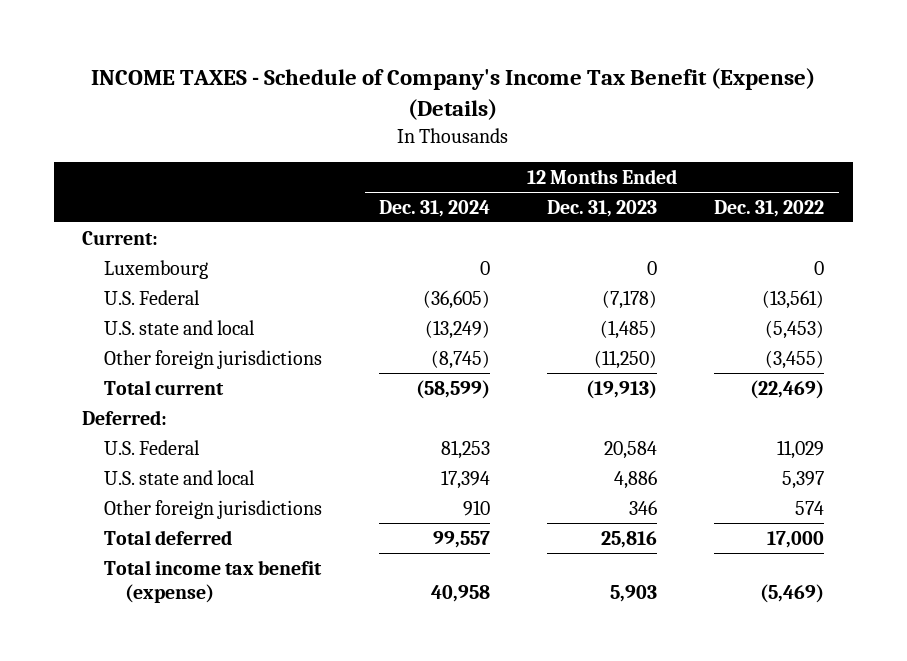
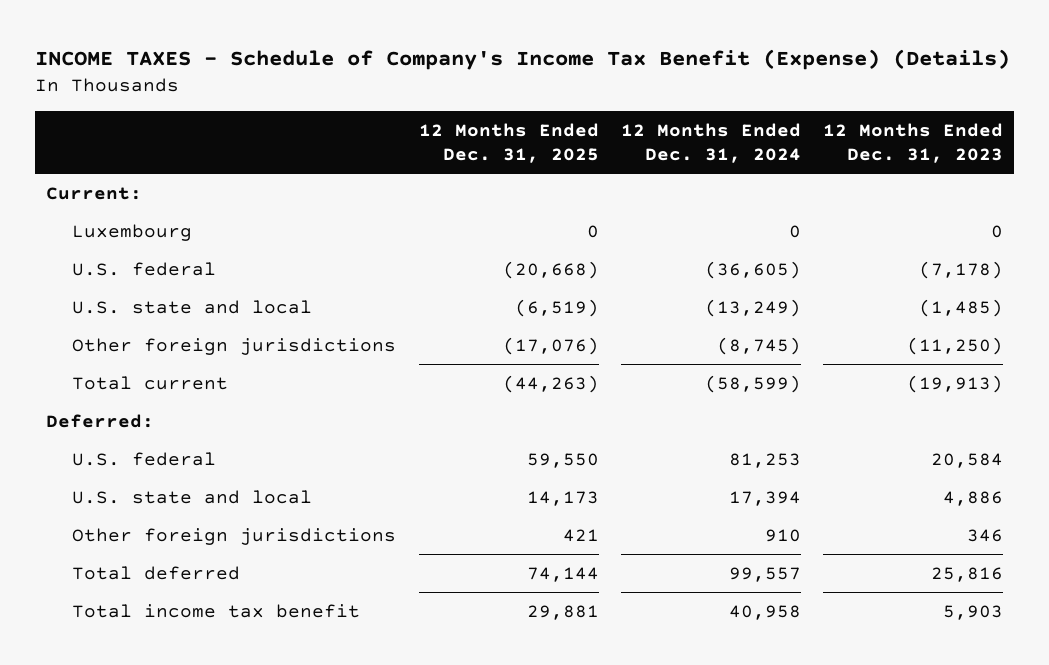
- | 12 Months Ended Dec. 31, 2024 | 12 Months Ended Dec. 31, 2023 | 12 Months Ended Dec. 31, 2022
+ | 12 Months Ended Dec. 31, 2025 | 12 Months Ended Dec. 31, 2024 | 12 Months Ended Dec. 31, 2023
- U.S. Federal | (36,605) | (7,178) | (13,561)
+ U.S. federal | (20,668) | (36,605) | (7,178)
- U.S. Federal | 81,253 | 20,584 | 11,029
+ U.S. federal | 59,550 | 81,253 | 20,584
- Total income tax benefit (expense) | 40,958 | 5,903 | (5,469)
+ Total income tax benefit | 29,881 | 40,958 | 5,903

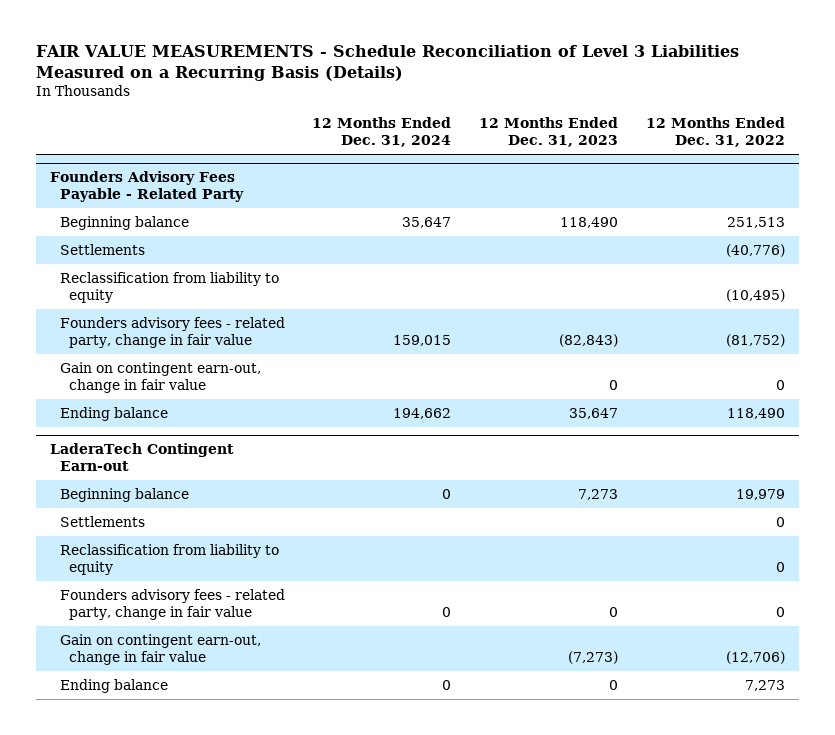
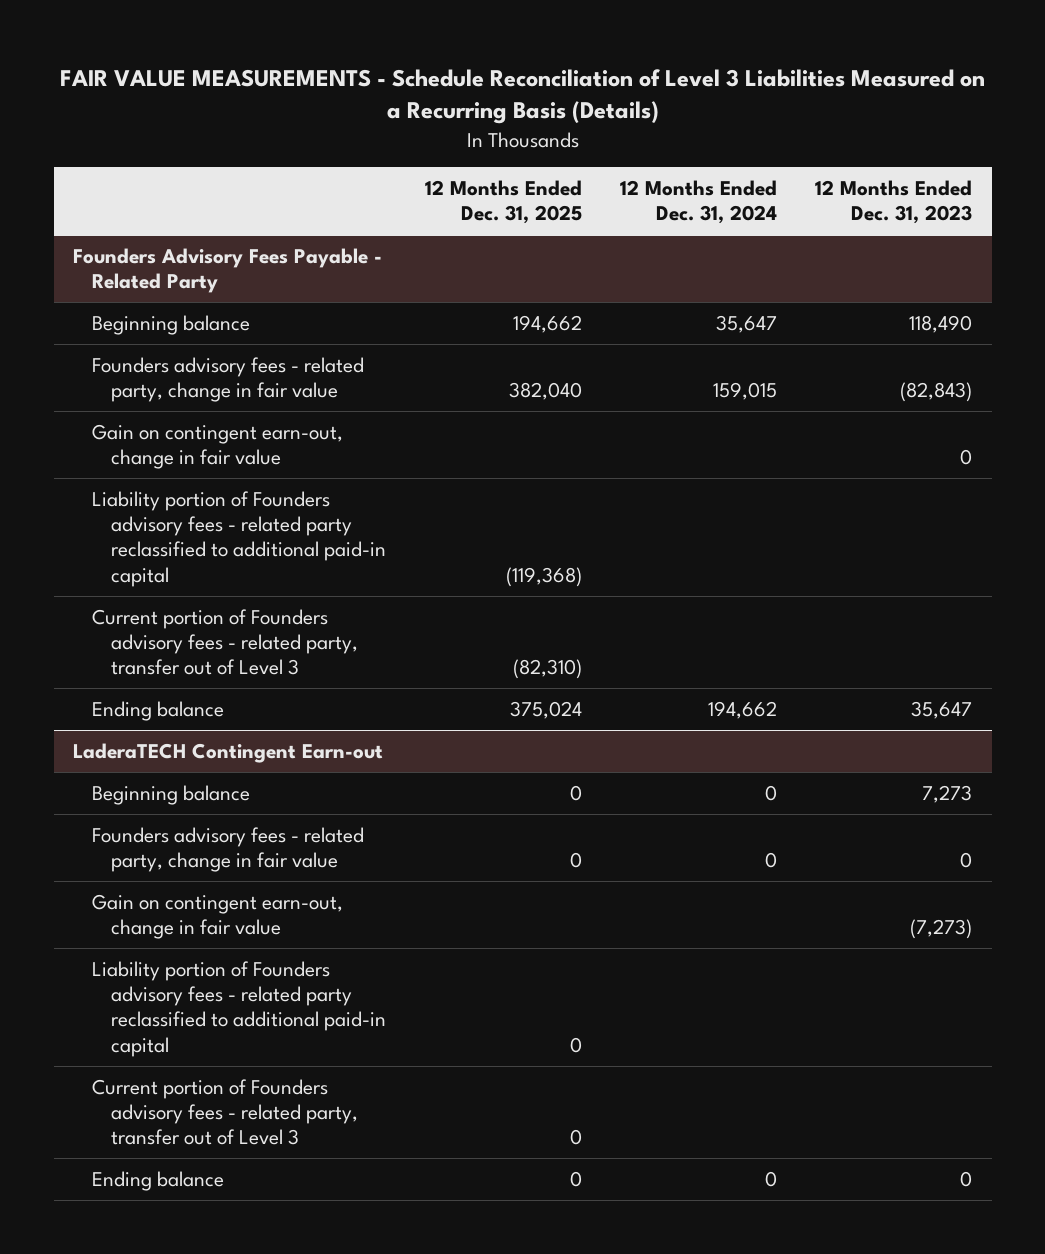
- | 12 Months Ended Dec. 31, 2024 | 12 Months Ended Dec. 31, 2023 | 12 Months Ended Dec. 31, 2022
+ | 12 Months Ended Dec. 31, 2025 | 12 Months Ended Dec. 31, 2024 | 12 Months Ended Dec. 31, 2023
@ Founders Advisory Fees Payable - Related Party
- Settlements | | | (40,776)
- Reclassification from liability to equity | | | (10,495)
+ Liability portion of Founders advisory fees - related party reclassified to additional paid-in capital | (119,368) | |
+ Current portion of Founders advisory fees - related party, transfer out of Level 3 | (82,310) | |
- LaderaTech Contingent Earn-out
+ LaderaTECH Contingent Earn-out
- Settlements | | | 0
- Reclassification from liability to equity | | | 0
+ Liability portion of Founders advisory fees - related party reclassified to additional paid-in capital | 0 | |
+ Current portion of Founders advisory fees - related party, transfer out of Level 3 | 0 | |

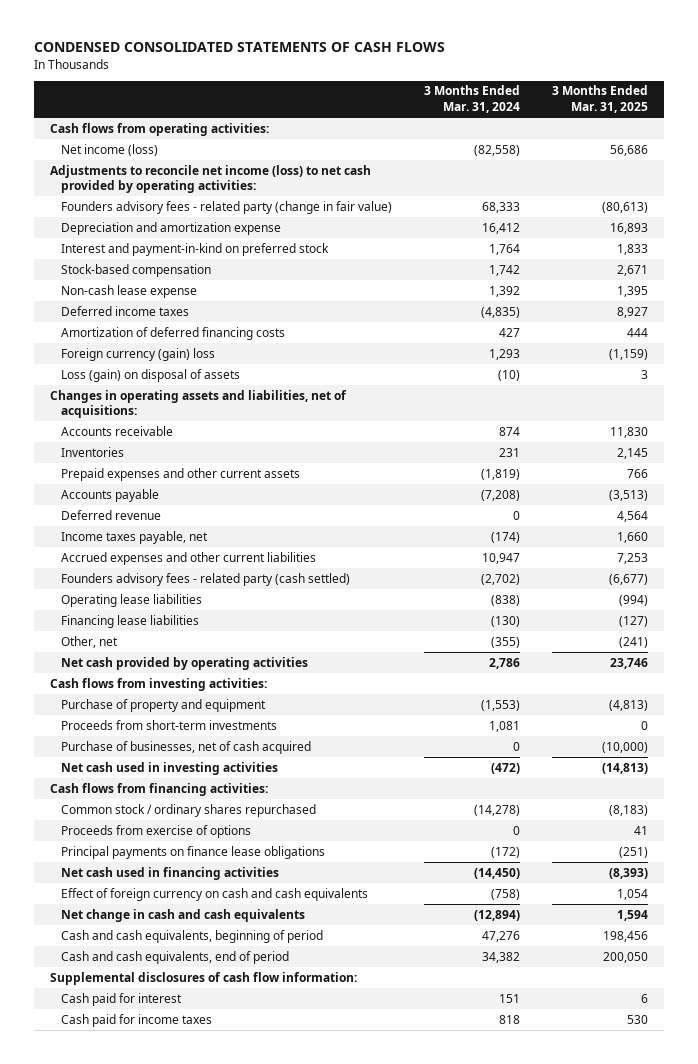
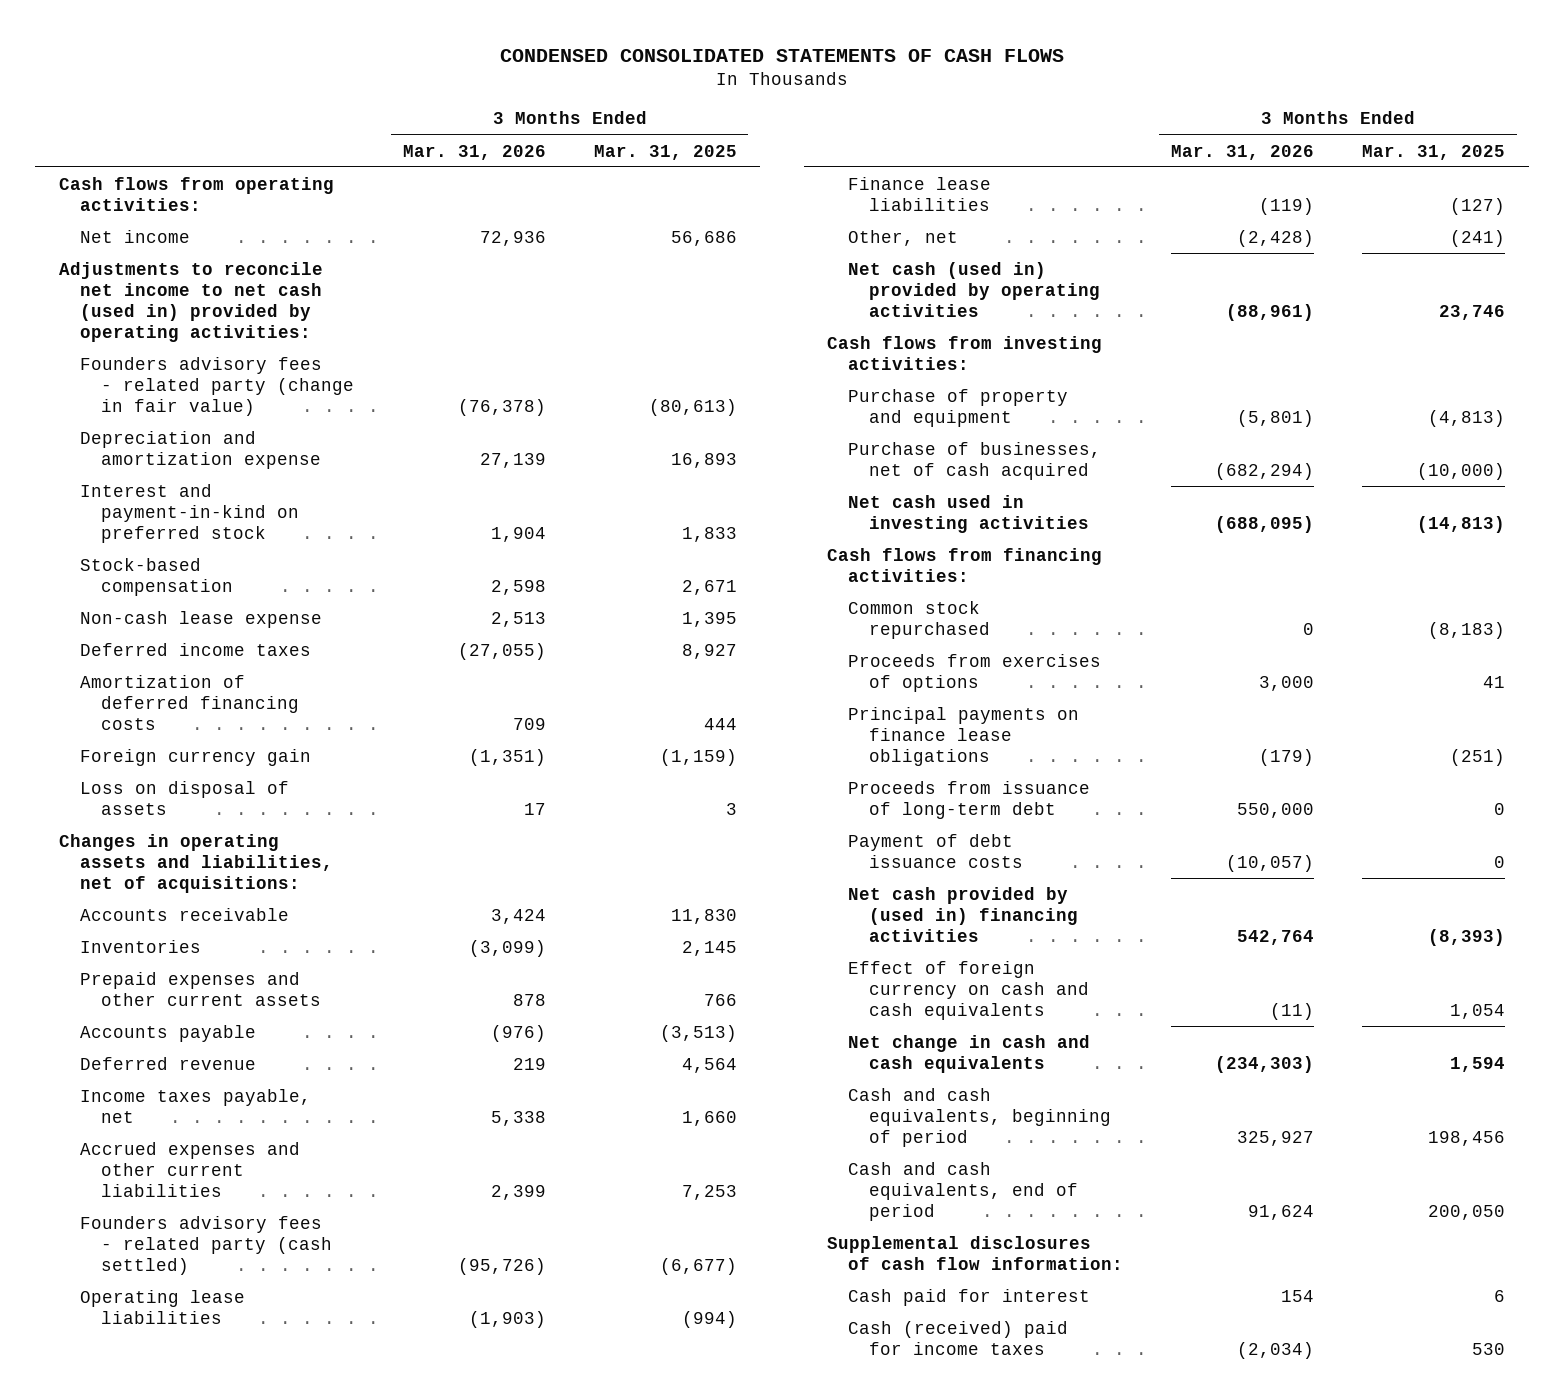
- | 3 Months Ended Mar. 31, 2024 | 3 Months Ended Mar. 31, 2025
+ | 3 Months Ended Mar. 31, 2026 | 3 Months Ended Mar. 31, 2025
- Net income (loss) | (82,558) | 56,686
- Adjustments to reconcile net income (loss) to net cash provided by operating activities:
+ Net income | 72,936 | 56,686
+ Adjustments to reconcile net income to net cash (used in) provided by operating activities:
- Foreign currency (gain) loss | 1,293 | (1,159)
- Loss (gain) on disposal of assets | (10) | 3
+ Foreign currency gain | (1,351) | (1,159)
+ Loss on disposal of assets | 17 | 3
- Financing lease liabilities | (130) | (127)
+ Finance lease liabilities | (119) | (127)
- Net cash provided by operating activities | 2,786 | 23,746
+ Net cash (used in) provided by operating activities | (88,961) | 23,746
- Proceeds from short-term investments | 1,081 | 0
- Common stock / ordinary shares repurchased | (14,278) | (8,183)
- Proceeds from exercise of options | 0 | 41
+ Common stock repurchased | 0 | (8,183)
+ Proceeds from exercises of options | 3,000 | 41
- Net cash used in financing activities | (14,450) | (8,393)
+ Proceeds from issuance of long-term debt | 550,000 | 0
+ Payment of debt issuance costs | (10,057) | 0
+ Net cash provided by (used in) financing activities | 542,764 | (8,393)
- Cash paid for income taxes | 818 | 530
+ Cash (received) paid for income taxes | (2,034) | 530

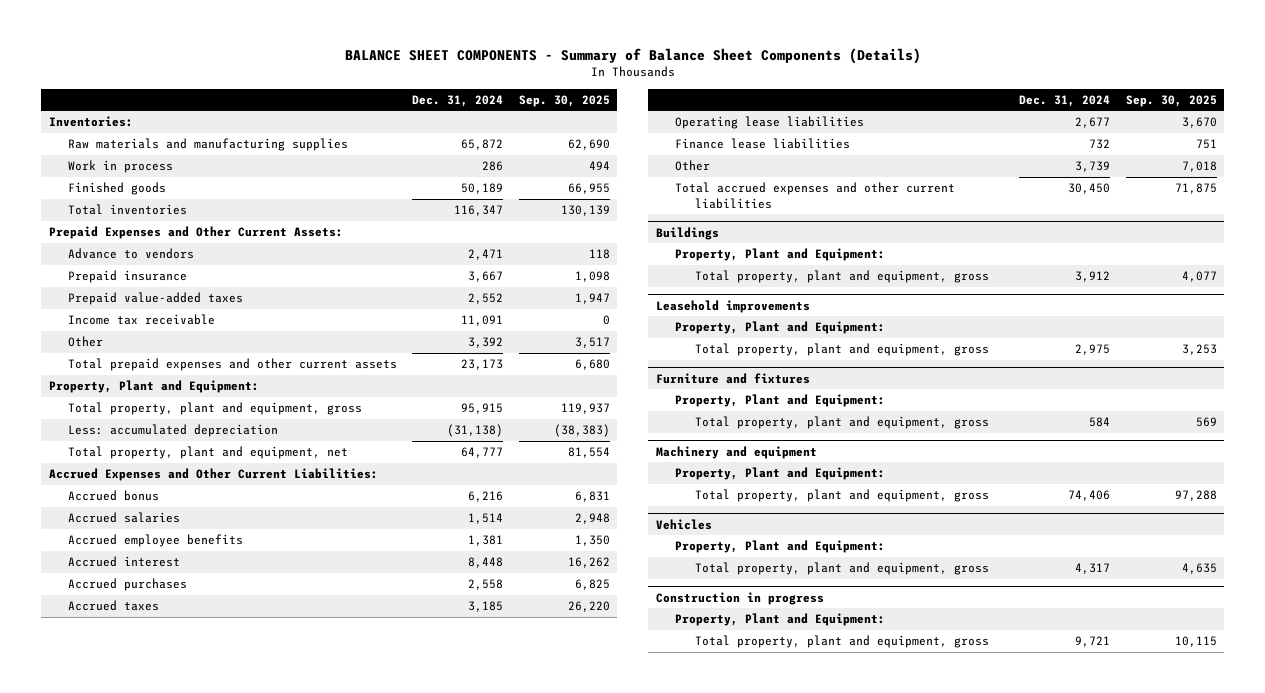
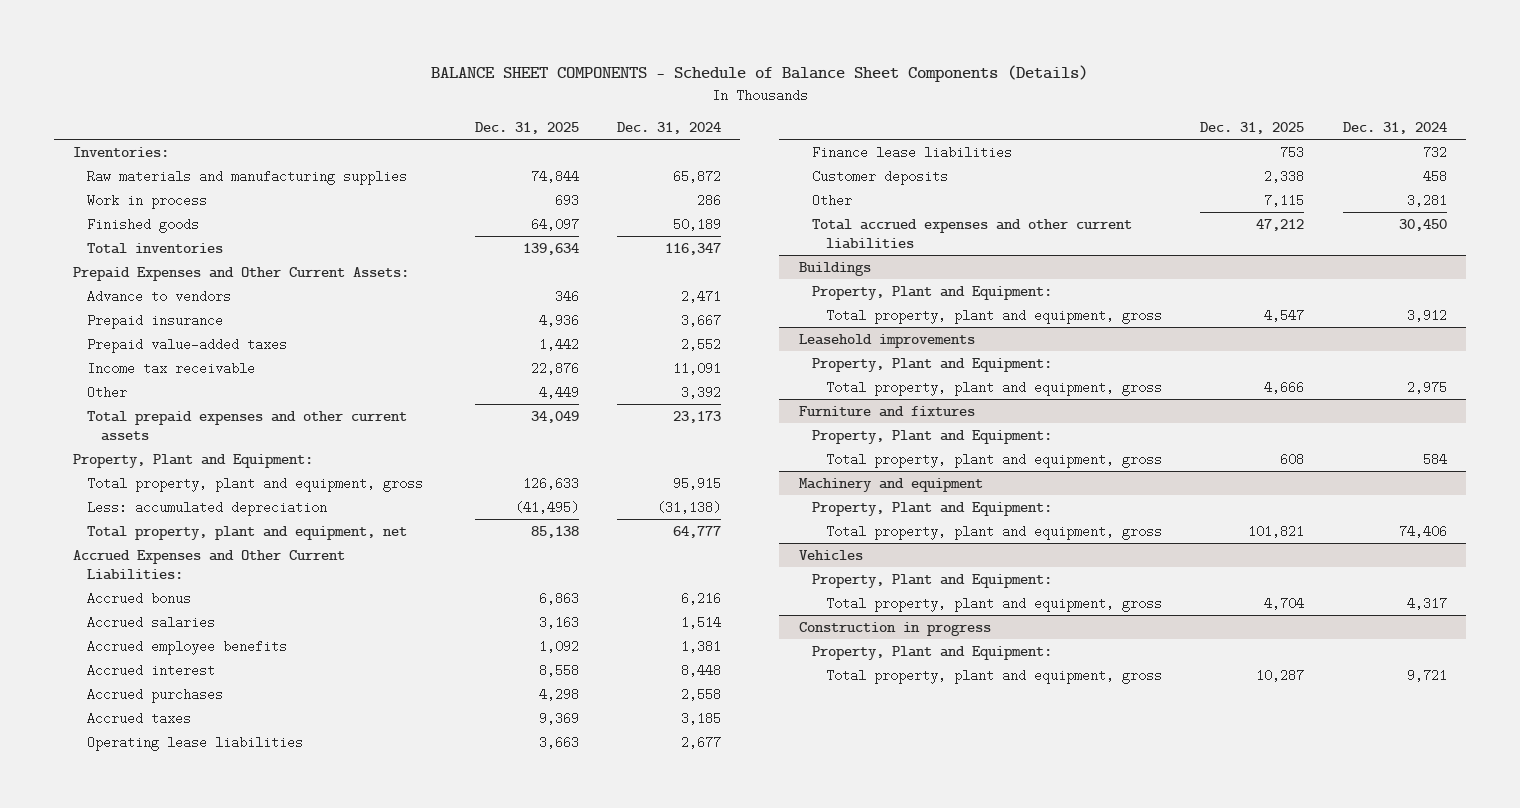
- BALANCE SHEET COMPONENTS - Summary of Balance Sheet Components (Details)
+ BALANCE SHEET COMPONENTS - Schedule of Balance Sheet Components (Details)
- | Dec. 31, 2024 | Sep. 30, 2025
+ | Dec. 31, 2025 | Dec. 31, 2024
- Other | 3,739 | 7,018
+ Customer deposits | 2,338 | 458
+ Other | 7,115 | 3,281

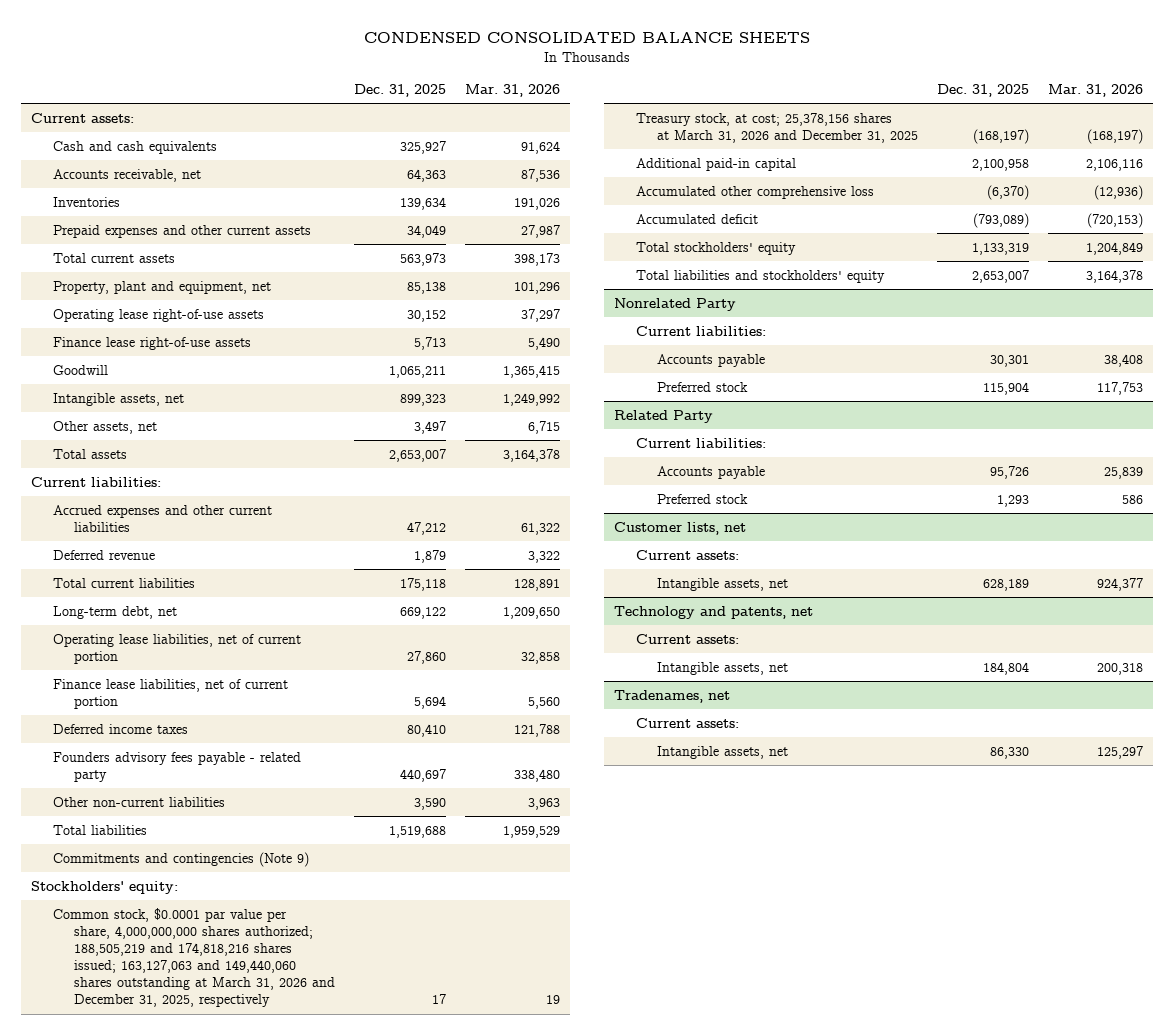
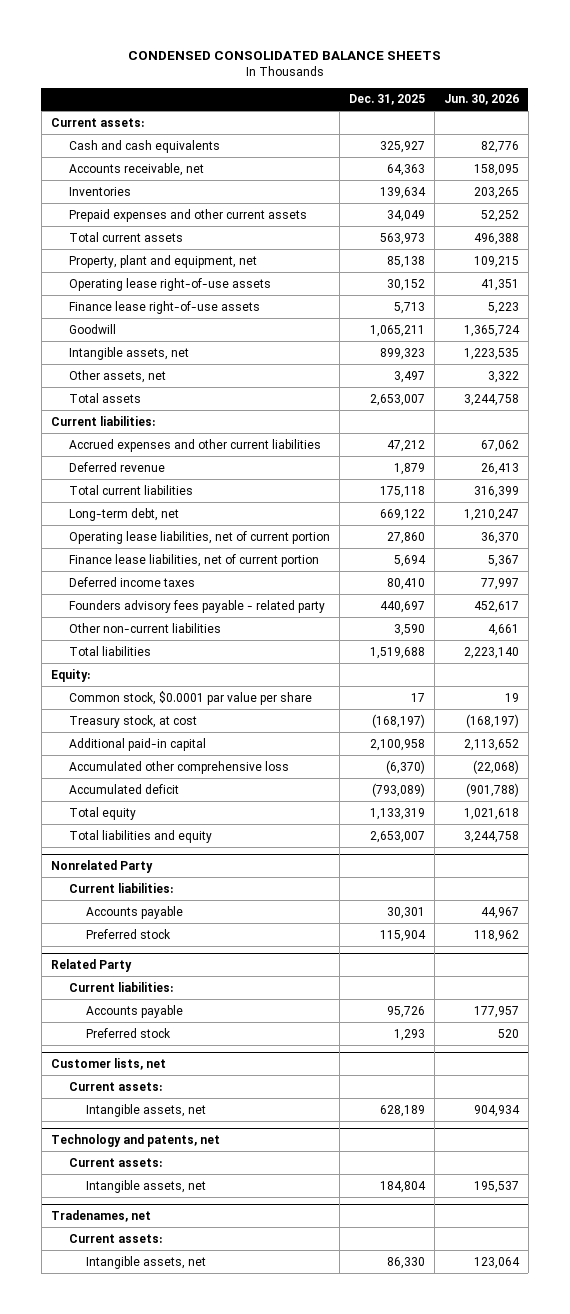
- | Dec. 31, 2025 | Mar. 31, 2026
+ | Dec. 31, 2025 | Jun. 30, 2026
- Commitments and contingencies (Note 9)
- Stockholders' equity:
- Common stock, $0.0001 par value per share, 4,000,000,000 shares authorized; 188,505,219 and 174,818,216 shares issued; 163,127,063 and 149,440,060 shares outstanding at March 31, 2026 and December 31, 2025, respectively | 17 | 19
- Treasury stock, at cost; 25,378,156 shares at March 31, 2026 and December 31, 2025 | (168,197) | (168,197)
+ Equity:
+ Common stock, $0.0001 par value per share | 17 | 19
+ Treasury stock, at cost | (168,197) | (168,197)
- Total stockholders' equity | 1,133,319 | 1,204,849
- Total liabilities and stockholders' equity | 2,653,007 | 3,164,378
+ Total equity | 1,133,319 | 1,021,618
+ Total liabilities and equity | 2,653,007 | 3,244,758

